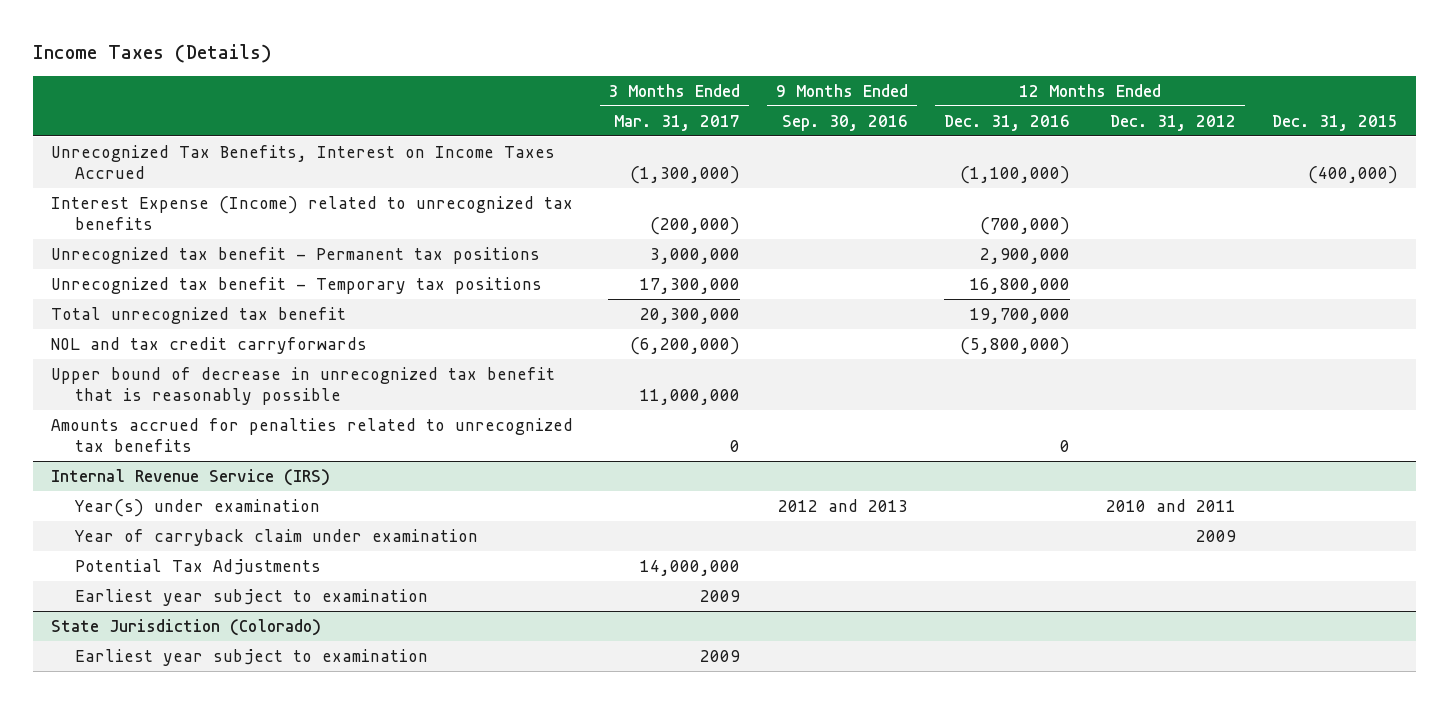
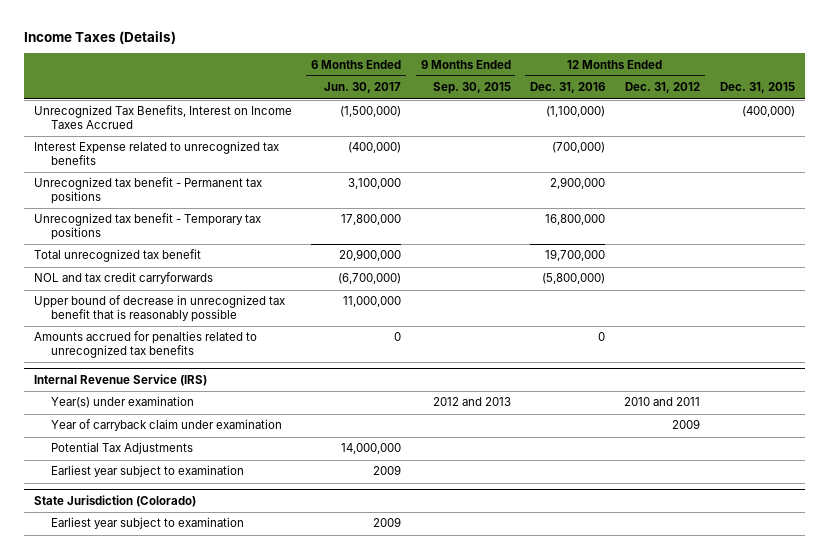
- | 3 Months Ended Mar. 31, 2017 | 9 Months Ended Sep. 30, 2016 | 12 Months Ended Dec. 31, 2016 | 12 Months Ended Dec. 31, 2012 | Dec. 31, 2015
+ | 6 Months Ended Jun. 30, 2017 | 9 Months Ended Sep. 30, 2015 | 12 Months Ended Dec. 31, 2016 | 12 Months Ended Dec. 31, 2012 | Dec. 31, 2015
- Interest Expense (Income) related to unrecognized tax benefits | (200,000) | | (700,000) | |
+ Interest Expense related to unrecognized tax benefits | (400,000) | | (700,000) | |

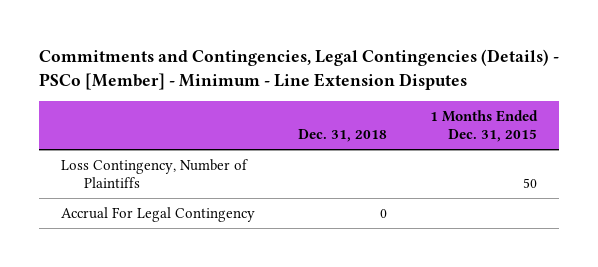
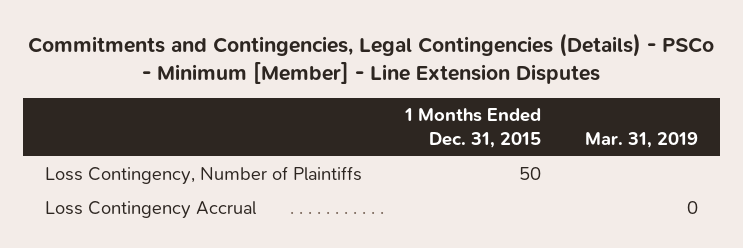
- Commitments and Contingencies, Legal Contingencies (Details) - PSCo [Member] - Minimum - Line Extension Disputes
+ Commitments and Contingencies, Legal Contingencies (Details) - PSCo - Minimum [Member] - Line Extension Disputes
- | Dec. 31, 2018 | 1 Months Ended Dec. 31, 2015
+ | 1 Months Ended Dec. 31, 2015 | Mar. 31, 2019
- Accrual For Legal Contingency | 0 |
+ Loss Contingency Accrual | | 0

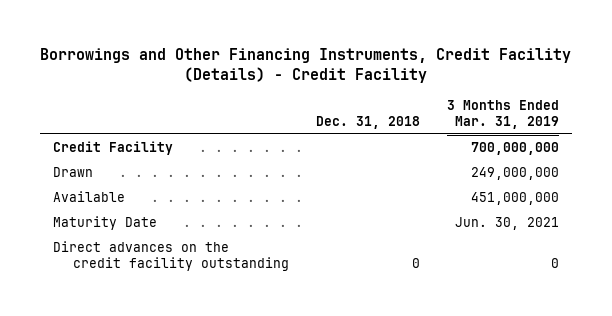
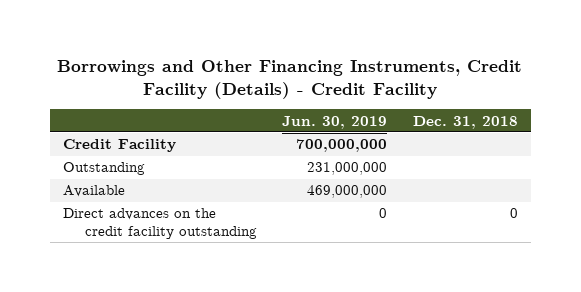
- | Dec. 31, 2018 | 3 Months Ended Mar. 31, 2019
+ | Jun. 30, 2019 | Dec. 31, 2018
- Drawn | | 249,000,000
+ Outstanding | 231,000,000 |
- Maturity Date | | Jun. 30, 2021

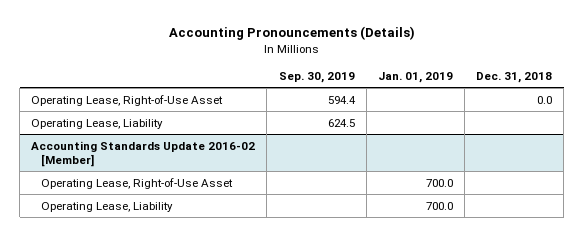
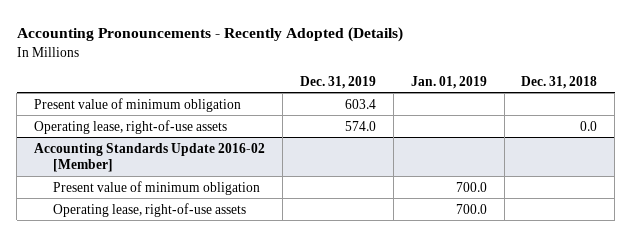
- Accounting Pronouncements (Details)
+ Accounting Pronouncements - Recently Adopted (Details)
- | Sep. 30, 2019 | Jan. 01, 2019 | Dec. 31, 2018
+ | Dec. 31, 2019 | Jan. 01, 2019 | Dec. 31, 2018
- Operating Lease, Right-of-Use Asset | 594.4 | | 0.0
- Operating Lease, Liability | 624.5 | |
+ Present value of minimum obligation | 603.4 | |
+ Operating lease, right-of-use assets | 574.0 | | 0.0
@ Accounting Standards Update 2016-02 [Member]
- Operating Lease, Right-of-Use Asset | | 700.0 |
- Operating Lease, Liability | | 700.0 |
+ Present value of minimum obligation | | 700.0 |
+ Operating lease, right-of-use assets | | 700.0 |

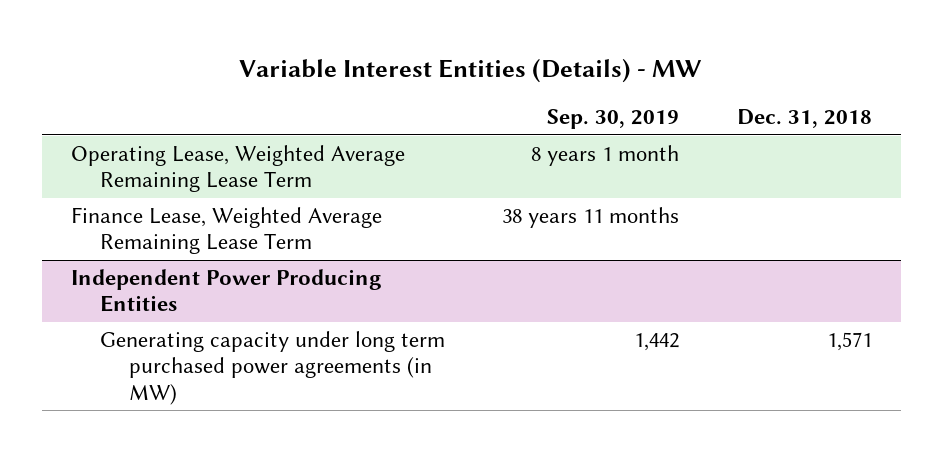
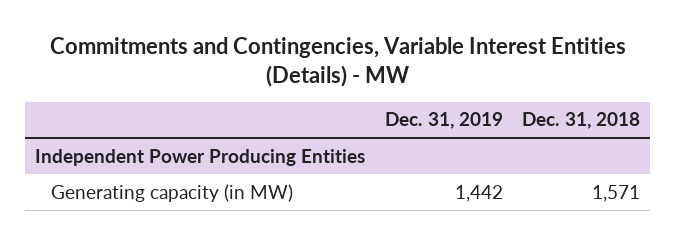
- Variable Interest Entities (Details) - MW
+ Commitments and Contingencies, Variable Interest Entities (Details) - MW
- | Sep. 30, 2019 | Dec. 31, 2018
+ | Dec. 31, 2019 | Dec. 31, 2018
- Operating Lease, Weighted Average Remaining Lease Term | 8 years 1 month |
- Finance Lease, Weighted Average Remaining Lease Term | 38 years 11 months |
@ Independent Power Producing Entities
- Generating capacity under long term purchased power agreements (in MW) | 1,442 | 1,571
+ Generating capacity (in MW) | 1,442 | 1,571

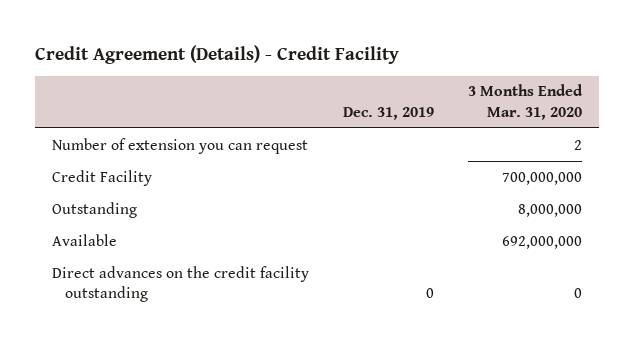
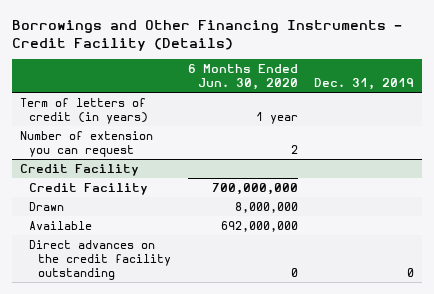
- Credit Agreement (Details) - Credit Facility
+ Borrowings and Other Financing Instruments - Credit Facility (Details)
- | Dec. 31, 2019 | 3 Months Ended Mar. 31, 2020
+ | 6 Months Ended Jun. 30, 2020 | Dec. 31, 2019
+ Term of letters of credit (in years) | 1 year |
- Credit Facility | | 700,000,000
- Outstanding | | 8,000,000
- Available | | 692,000,000
- Direct advances on the credit facility outstanding | 0 | 0
+ Credit Facility
+ Credit Facility | 700,000,000 |
+ Drawn | 8,000,000 |
+ Available | 692,000,000 |
+ Direct advances on the credit facility outstanding | 0 | 0

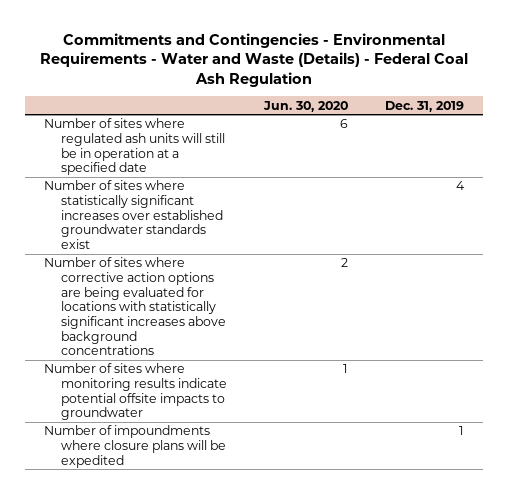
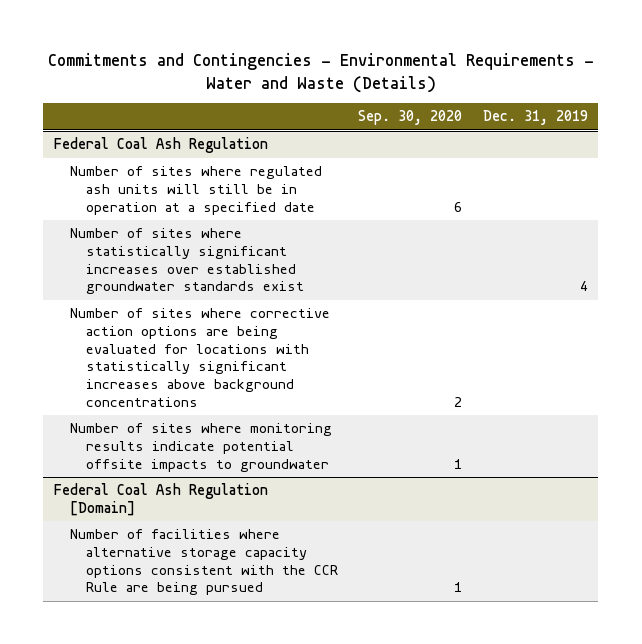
- Commitments and Contingencies - Environmental Requirements - Water and Waste (Details) - Federal Coal Ash Regulation
+ Commitments and Contingencies - Environmental Requirements - Water and Waste (Details)
- | Jun. 30, 2020 | Dec. 31, 2019
+ | Sep. 30, 2020 | Dec. 31, 2019
+ Federal Coal Ash Regulation
- Number of impoundments where closure plans will be expedited | | 1
+ Federal Coal Ash Regulation [Domain]
+ Number of facilities where alternative storage capacity options consistent with the CCR Rule are being pursued | 1 |

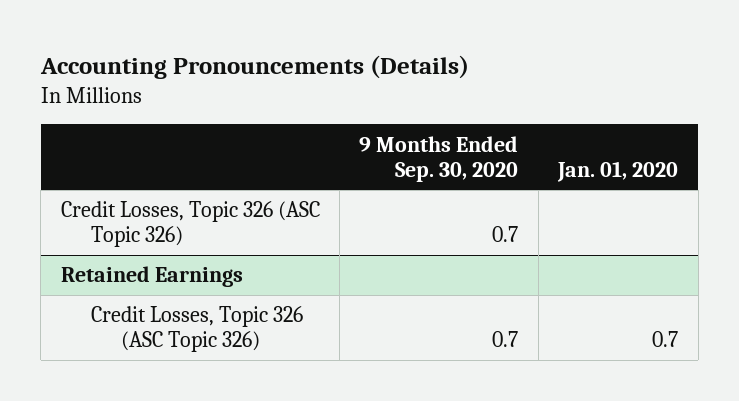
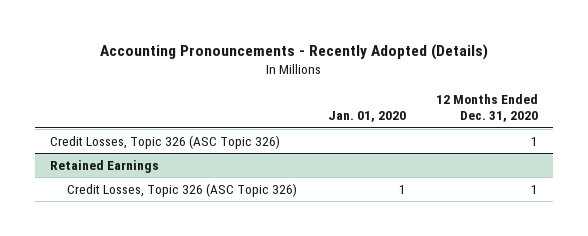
- Accounting Pronouncements (Details)
+ Accounting Pronouncements - Recently Adopted (Details)
- | 9 Months Ended Sep. 30, 2020 | Jan. 01, 2020
+ | Jan. 01, 2020 | 12 Months Ended Dec. 31, 2020
@ Retained Earnings
- Credit Losses, Topic 326 (ASC Topic 326) | 0.7 | 0.7
+ Credit Losses, Topic 326 (ASC Topic 326) | 1 | 1

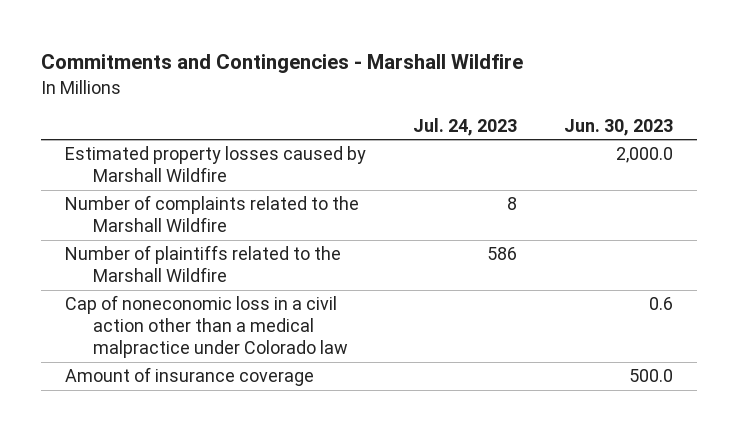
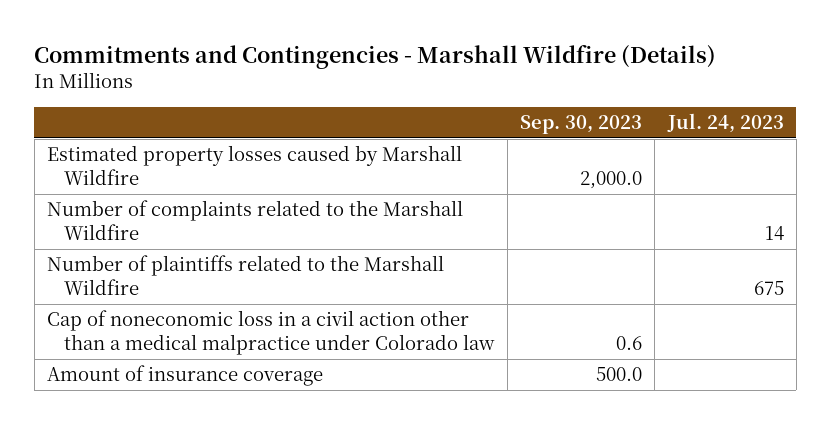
- Commitments and Contingencies - Marshall Wildfire
+ Commitments and Contingencies - Marshall Wildfire (Details)
- | Jul. 24, 2023 | Jun. 30, 2023
+ | Sep. 30, 2023 | Jul. 24, 2023
- Number of complaints related to the Marshall Wildfire | 8 |
- Number of plaintiffs related to the Marshall Wildfire | 586 |
+ Number of complaints related to the Marshall Wildfire | | 14
+ Number of plaintiffs related to the Marshall Wildfire | | 675

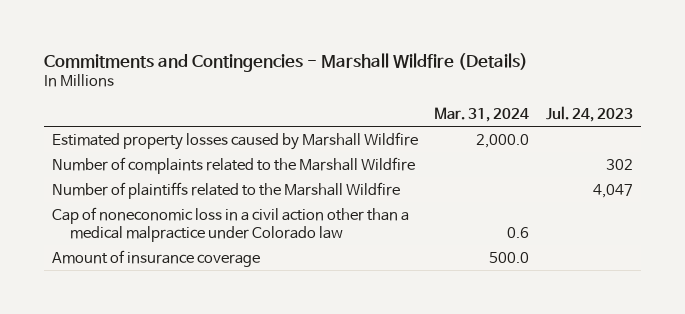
- | Sep. 30, 2023 | Jul. 24, 2023
+ | Mar. 31, 2024 | Jul. 24, 2023
- Number of complaints related to the Marshall Wildfire | | 14
- Number of plaintiffs related to the Marshall Wildfire | | 675
+ Number of complaints related to the Marshall Wildfire | | 302
+ Number of plaintiffs related to the Marshall Wildfire | | 4,047

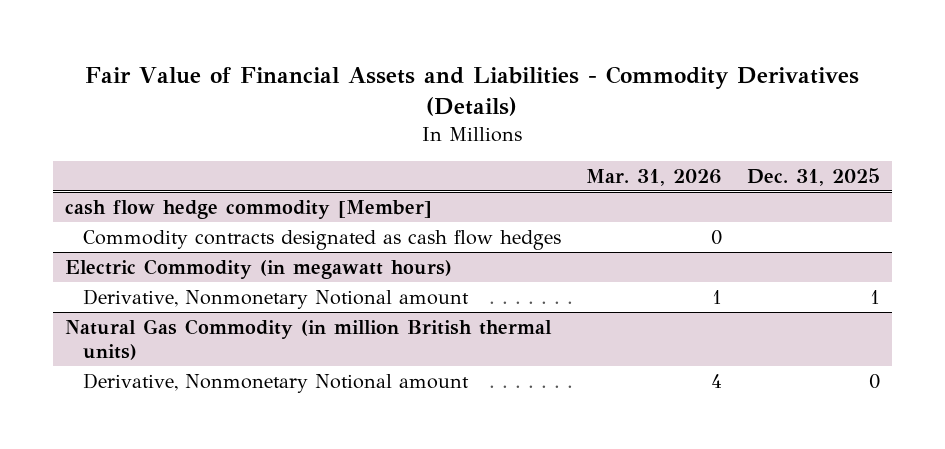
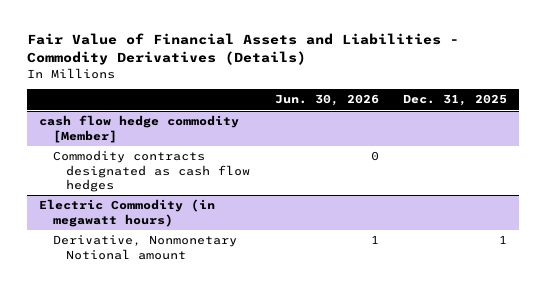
- | Mar. 31, 2026 | Dec. 31, 2025
+ | Jun. 30, 2026 | Dec. 31, 2025
- Natural Gas Commodity (in million British thermal units)
- Derivative, Nonmonetary Notional amount | 4 | 0

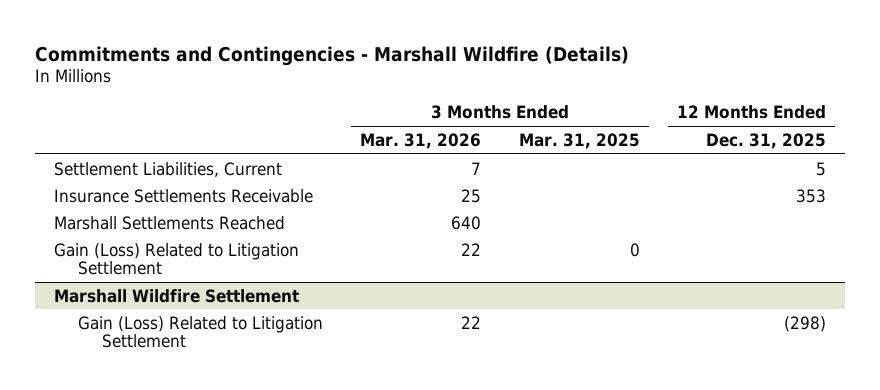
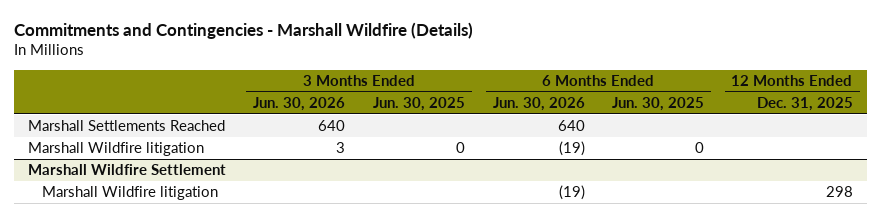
- | 3 Months Ended Mar. 31, 2026 | 3 Months Ended Mar. 31, 2025 | 12 Months Ended Dec. 31, 2025
+ | 3 Months Ended Jun. 30, 2026 | 3 Months Ended Jun. 30, 2025 | 6 Months Ended Jun. 30, 2026 | 6 Months Ended Jun. 30, 2025 | 12 Months Ended Dec. 31, 2025
- Settlement Liabilities, Current | 7 | | 5
- Insurance Settlements Receivable | 25 | | 353
- Gain (Loss) Related to Litigation Settlement | 22 | 0 |
+ Marshall Wildfire litigation | 3 | 0 | (19) | 0 |
@ Marshall Wildfire Settlement
- Gain (Loss) Related to Litigation Settlement | 22 | | (298)
+ Marshall Wildfire litigation | | | (19) | | 298

